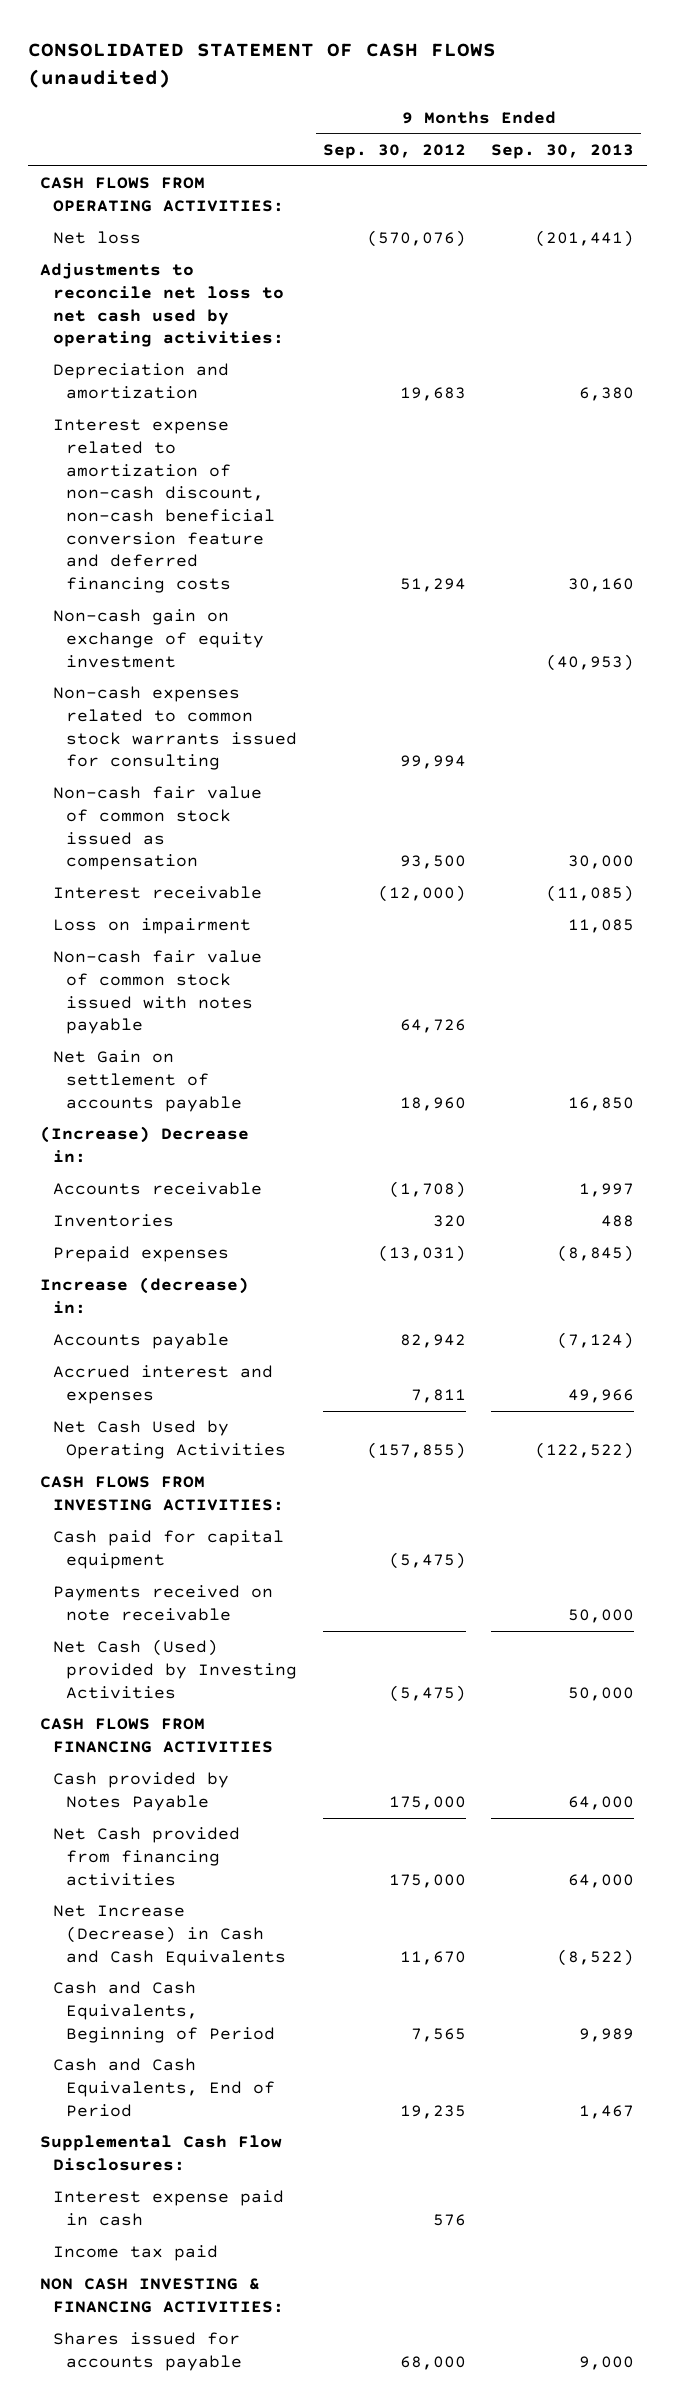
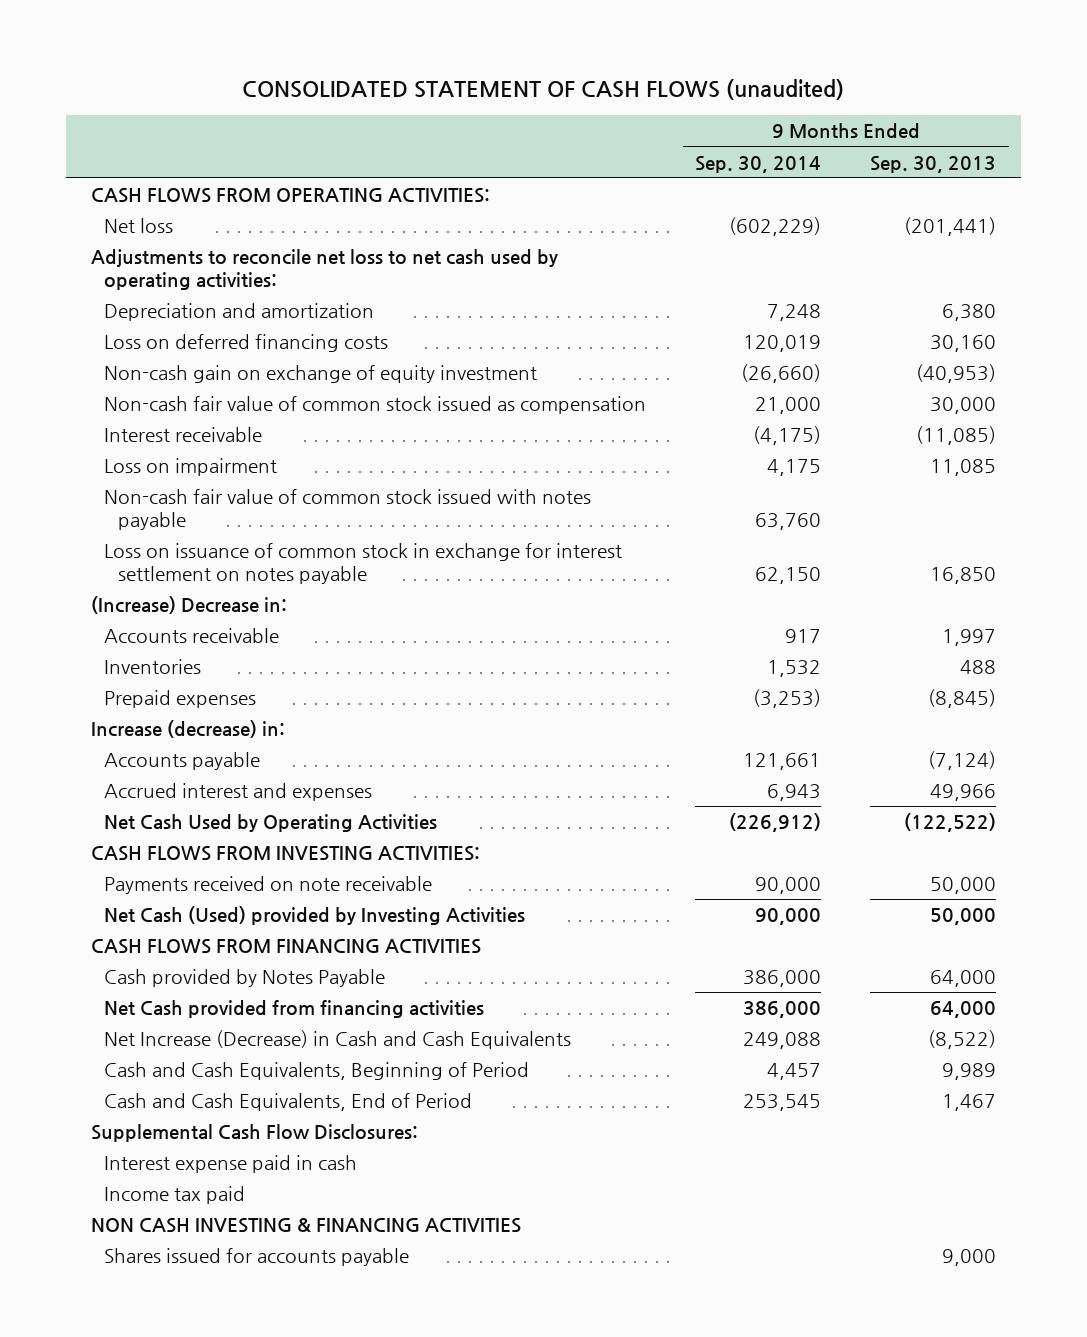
- | 9 Months Ended Sep. 30, 2012 | 9 Months Ended Sep. 30, 2013
+ | 9 Months Ended Sep. 30, 2014 | 9 Months Ended Sep. 30, 2013
- Interest expense related to amortization of non-cash discount, non-cash beneficial conversion feature and deferred financing costs | 51,294 | 30,160
+ Loss on deferred financing costs | 120,019 | 30,160
- Non-cash expenses related to common stock warrants issued for consulting | 99,994 |
- Net Gain on settlement of accounts payable | 18,960 | 16,850
+ Loss on issuance of common stock in exchange for interest settlement on notes payable | 62,150 | 16,850
- Cash paid for capital equipment | (5,475) |
- NON CASH INVESTING & FINANCING ACTIVITIES:
+ NON CASH INVESTING & FINANCING ACTIVITIES

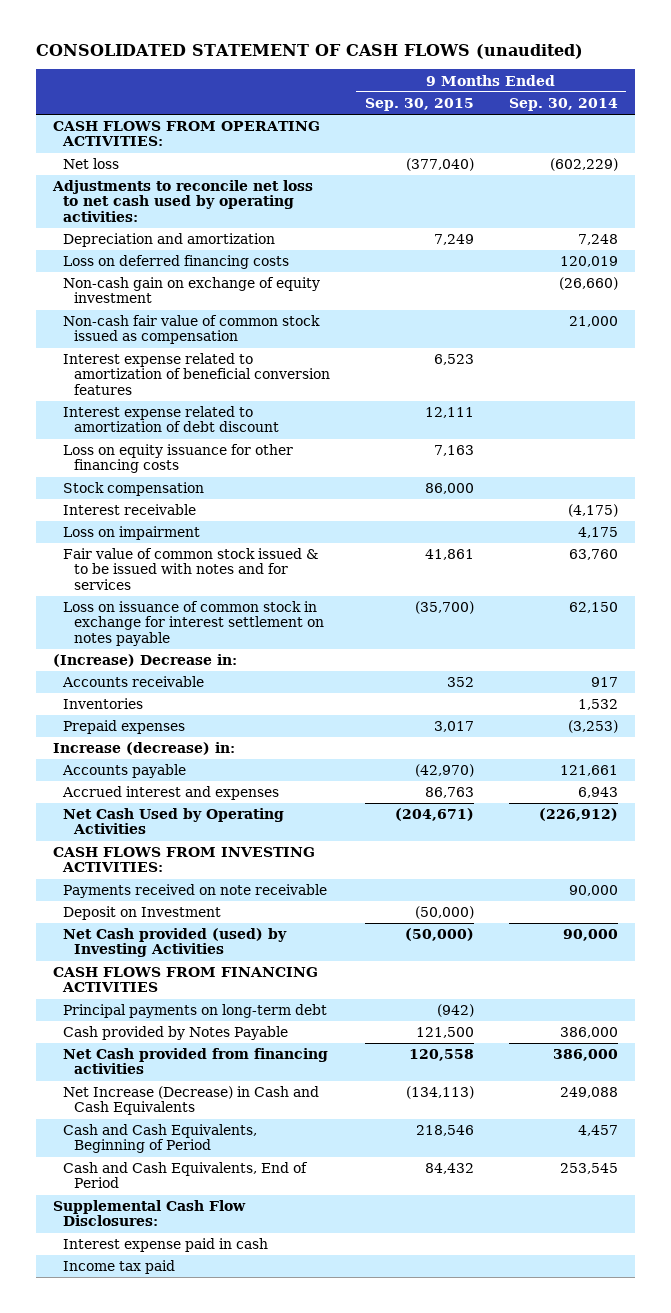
- | 9 Months Ended Sep. 30, 2014 | 9 Months Ended Sep. 30, 2013
+ | 9 Months Ended Sep. 30, 2015 | 9 Months Ended Sep. 30, 2014
+ Interest expense related to amortization of beneficial conversion features | 6,523 |
+ Interest expense related to amortization of debt discount | 12,111 |
+ Loss on equity issuance for other financing costs | 7,163 |
+ Stock compensation | 86,000 |
- Non-cash fair value of common stock issued with notes payable | 63,760 |
+ Fair value of common stock issued & to be issued with notes and for services | 41,861 | 63,760
- Net Cash (Used) provided by Investing Activities | 90,000 | 50,000
+ Deposit on Investment | (50,000) |
+ Net Cash provided (used) by Investing Activities | (50,000) | 90,000
+ Principal payments on long-term debt | (942) |
- NON CASH INVESTING & FINANCING ACTIVITIES
- Shares issued for accounts payable | | 9,000

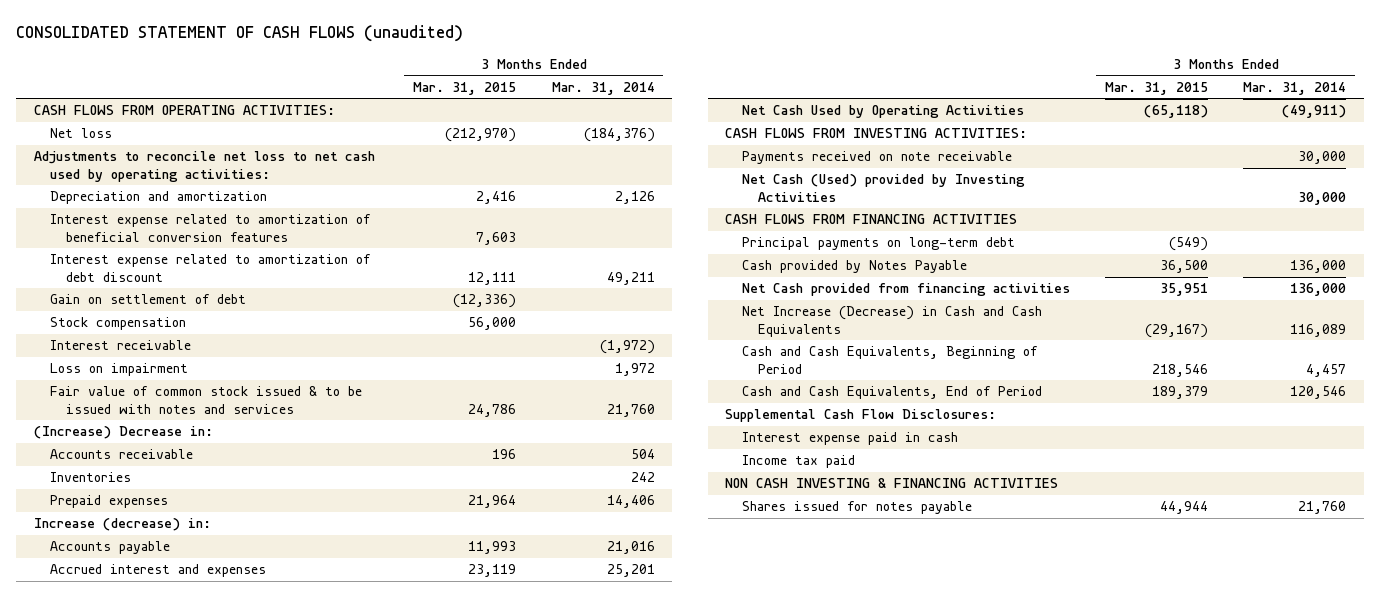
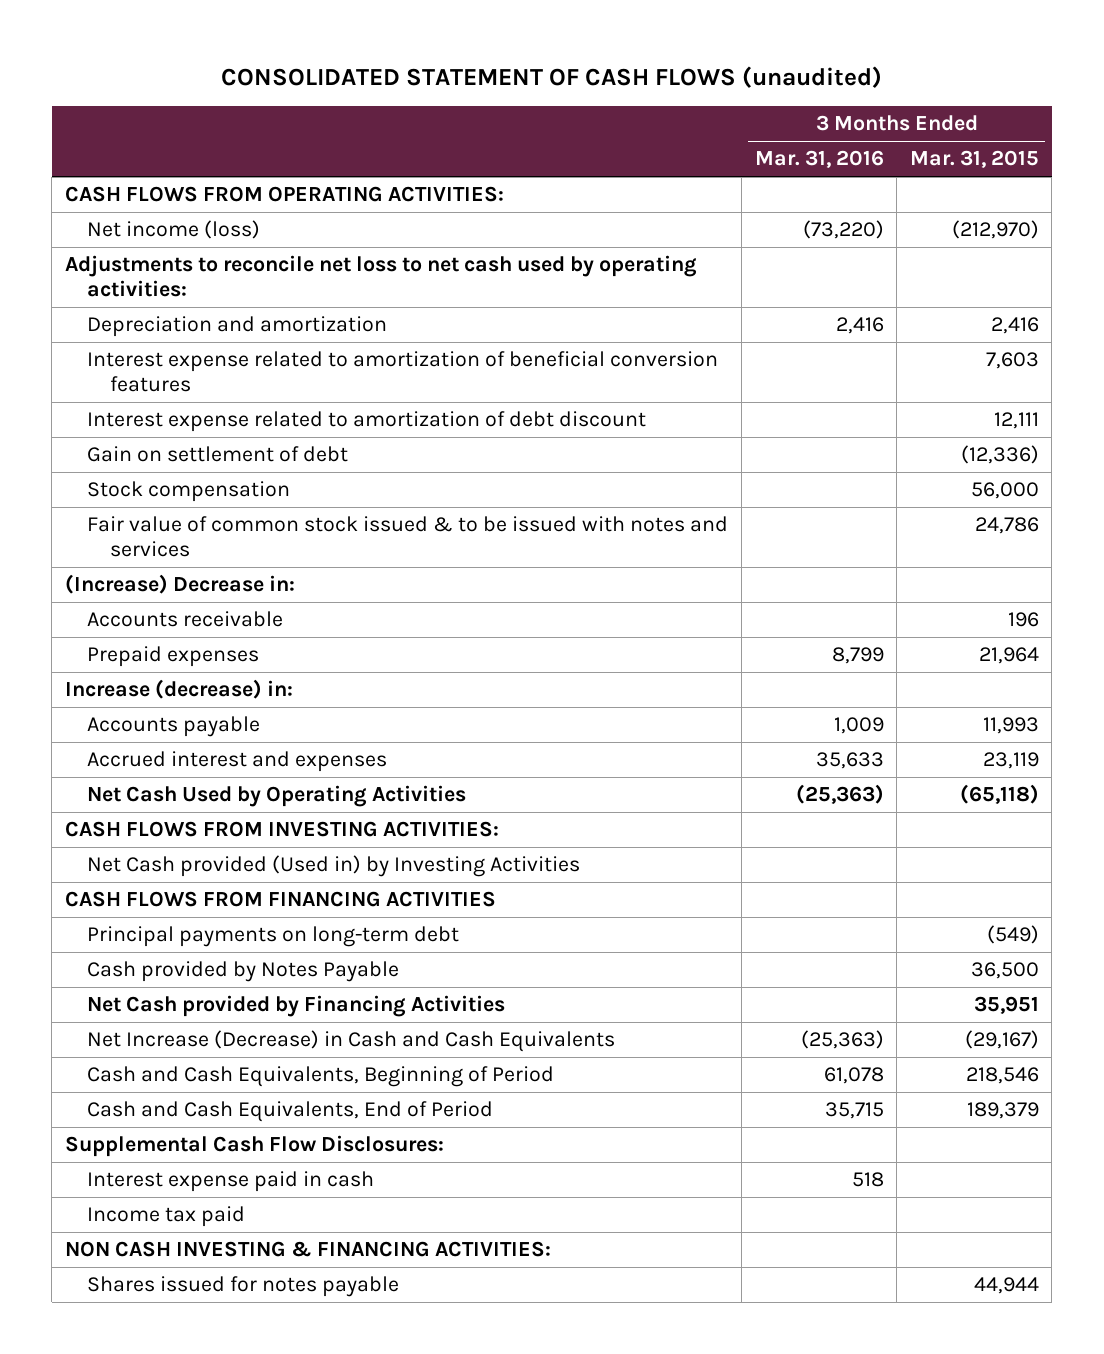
- | 3 Months Ended Mar. 31, 2015 | 3 Months Ended Mar. 31, 2014
+ | 3 Months Ended Mar. 31, 2016 | 3 Months Ended Mar. 31, 2015
- Net loss | (212,970) | (184,376)
+ Net income (loss) | (73,220) | (212,970)
- Interest receivable | | (1,972)
- Loss on impairment | | 1,972
- Inventories | | 242
- Payments received on note receivable | | 30,000
- Net Cash (Used) provided by Investing Activities | | 30,000
+ Net Cash provided (Used in) by Investing Activities
- Net Cash provided from financing activities | 35,951 | 136,000
+ Net Cash provided by Financing Activities | | 35,951
- NON CASH INVESTING & FINANCING ACTIVITIES
+ NON CASH INVESTING & FINANCING ACTIVITIES:

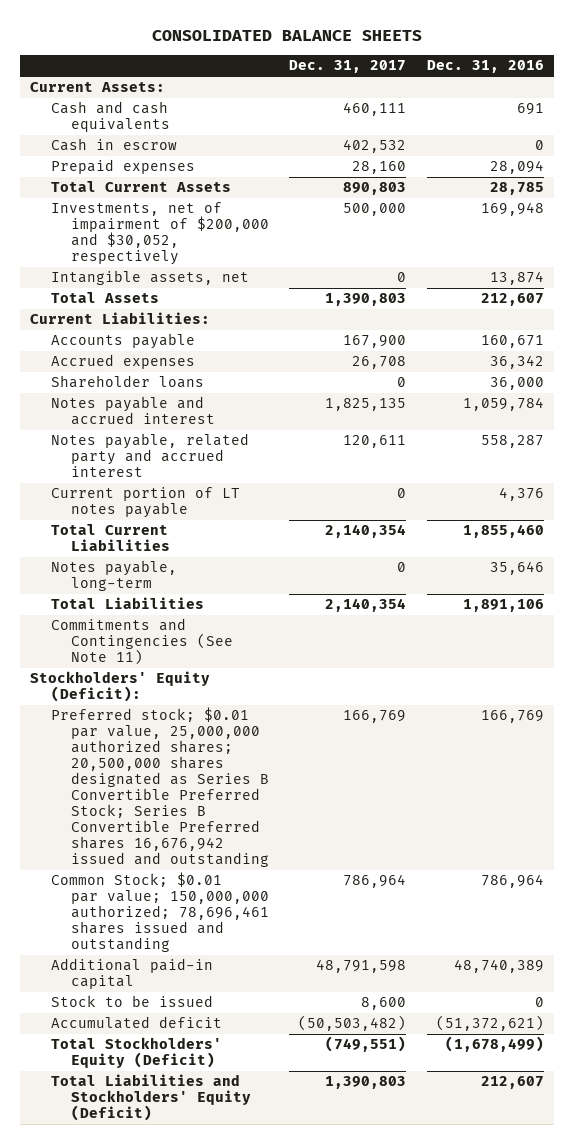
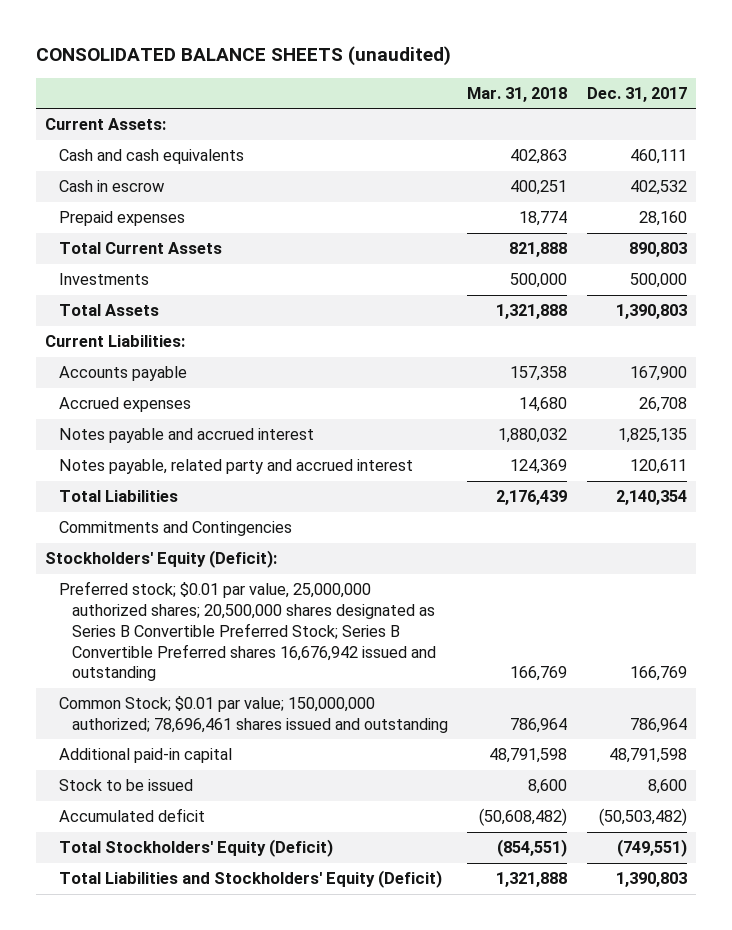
- CONSOLIDATED BALANCE SHEETS
+ CONSOLIDATED BALANCE SHEETS (unaudited)
- | Dec. 31, 2017 | Dec. 31, 2016
+ | Mar. 31, 2018 | Dec. 31, 2017
- Investments, net of impairment of $200,000 and $30,052, respectively | 500,000 | 169,948
- Intangible assets, net | 0 | 13,874
+ Investments | 500,000 | 500,000
- Shareholder loans | 0 | 36,000
- Current portion of LT notes payable | 0 | 4,376
- Total Current Liabilities | 2,140,354 | 1,855,460
- Notes payable, long-term | 0 | 35,646
- Commitments and Contingencies (See Note 11)
+ Commitments and Contingencies

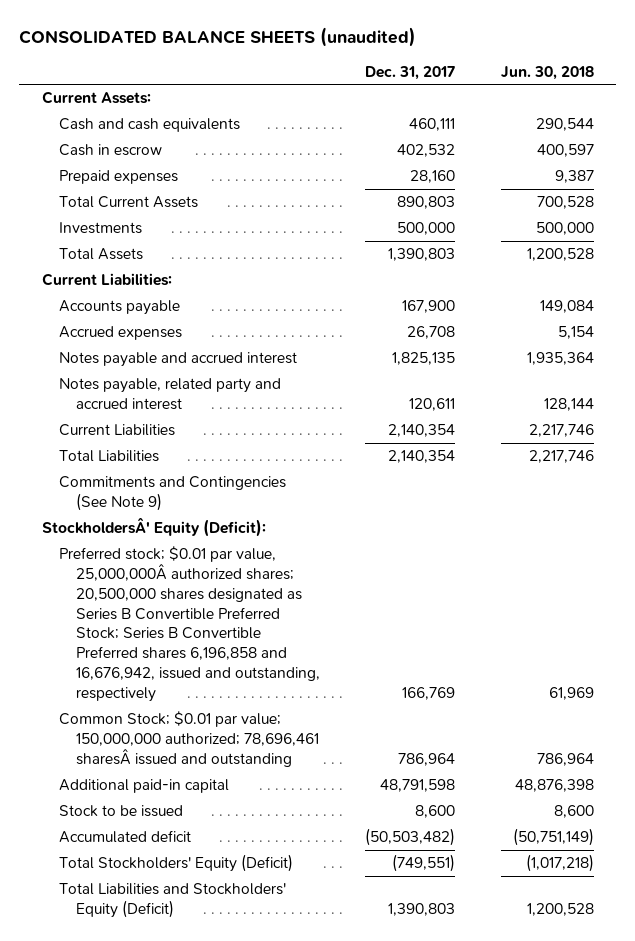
- | Mar. 31, 2018 | Dec. 31, 2017
+ | Dec. 31, 2017 | Jun. 30, 2018
+ Current Liabilities | 2,140,354 | 2,217,746
- Commitments and Contingencies
- Stockholders' Equity (Deficit):
- Preferred stock; $0.01 par value, 25,000,000 authorized shares; 20,500,000 shares designated as Series B Convertible Preferred Stock; Series B Convertible Preferred shares 16,676,942 issued and outstanding | 166,769 | 166,769
- Common Stock; $0.01 par value; 150,000,000 authorized; 78,696,461 shares issued and outstanding | 786,964 | 786,964
+ Commitments and Contingencies (See Note 9)
+ StockholdersÂ' Equity (Deficit):
+ Preferred stock; $0.01 par value, 25,000,000Â authorized shares; 20,500,000 shares designated as Series B Convertible Preferred Stock; Series B Convertible Preferred shares 6,196,858 and 16,676,942, issued and outstanding, respectively | 166,769 | 61,969
+ Common Stock; $0.01 par value; 150,000,000 authorized; 78,696,461 sharesÂ issued and outstanding | 786,964 | 786,964

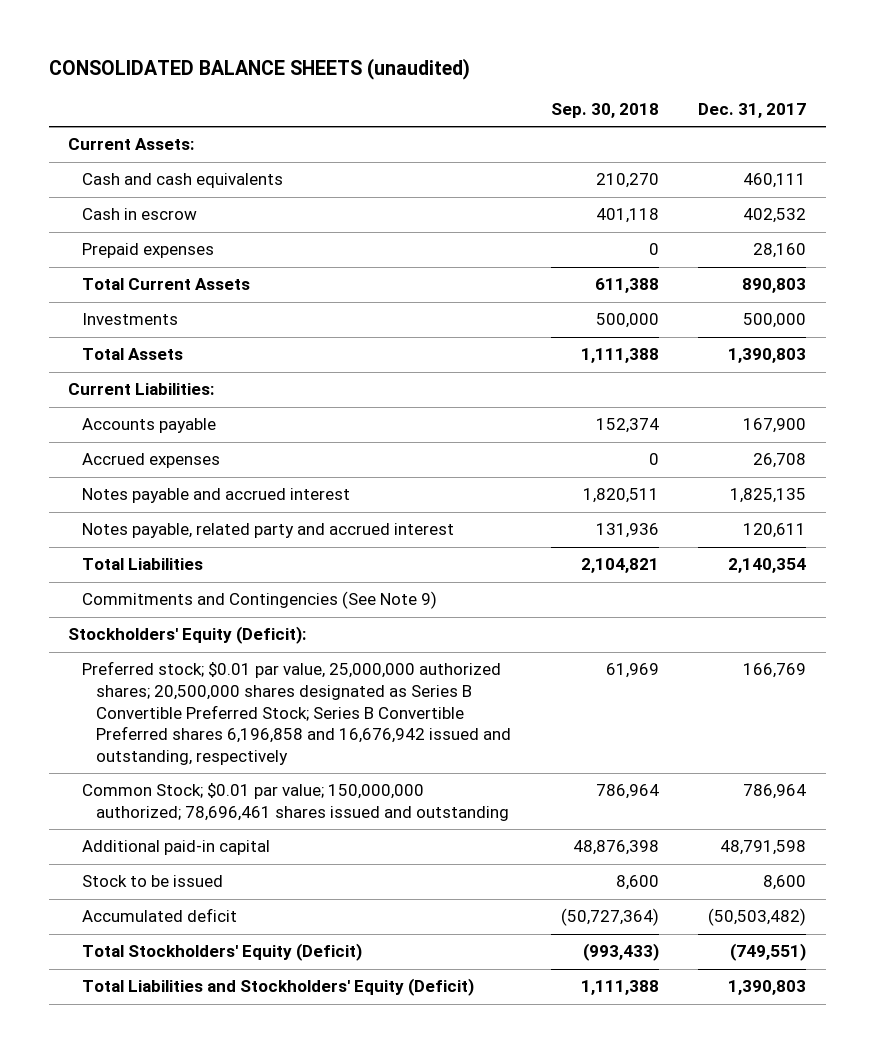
- | Dec. 31, 2017 | Jun. 30, 2018
+ | Sep. 30, 2018 | Dec. 31, 2017
- Current Liabilities | 2,140,354 | 2,217,746
- StockholdersÂ' Equity (Deficit):
- Preferred stock; $0.01 par value, 25,000,000Â authorized shares; 20,500,000 shares designated as Series B Convertible Preferred Stock; Series B Convertible Preferred shares 6,196,858 and 16,676,942, issued and outstanding, respectively | 166,769 | 61,969
- Common Stock; $0.01 par value; 150,000,000 authorized; 78,696,461 sharesÂ issued and outstanding | 786,964 | 786,964
+ Stockholders' Equity (Deficit):
+ Preferred stock; $0.01 par value, 25,000,000 authorized shares; 20,500,000 shares designated as Series B Convertible Preferred Stock; Series B Convertible Preferred shares 6,196,858 and 16,676,942 issued and outstanding, respectively | 61,969 | 166,769
+ Common Stock; $0.01 par value; 150,000,000 authorized; 78,696,461 shares issued and outstanding | 786,964 | 786,964

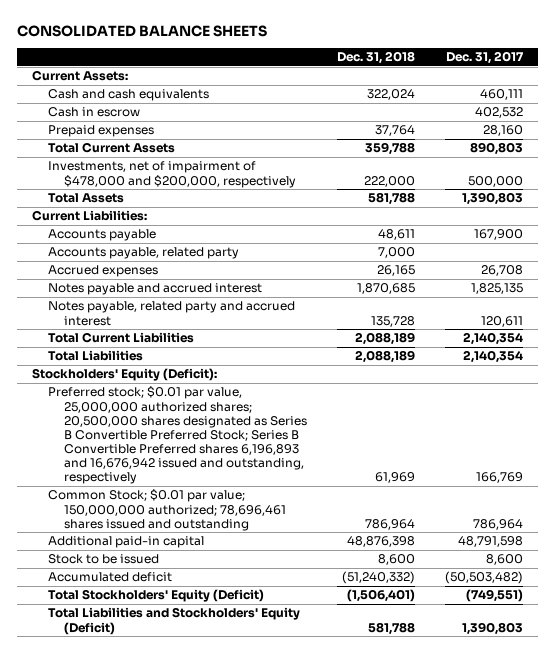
- CONSOLIDATED BALANCE SHEETS (unaudited)
+ CONSOLIDATED BALANCE SHEETS
- | Sep. 30, 2018 | Dec. 31, 2017
+ | Dec. 31, 2018 | Dec. 31, 2017
- Investments | 500,000 | 500,000
+ Investments, net of impairment of $478,000 and $200,000, respectively | 222,000 | 500,000
+ Accounts payable, related party | 7,000 |
+ Total Current Liabilities | 2,088,189 | 2,140,354
- Commitments and Contingencies (See Note 9)
- Preferred stock; $0.01 par value, 25,000,000 authorized shares; 20,500,000 shares designated as Series B Convertible Preferred Stock; Series B Convertible Preferred shares 6,196,858 and 16,676,942 issued and outstanding, respectively | 61,969 | 166,769
+ Preferred stock; $0.01 par value, 25,000,000 authorized shares; 20,500,000 shares designated as Series B Convertible Preferred Stock; Series B Convertible Preferred shares 6,196,893 and 16,676,942 issued and outstanding, respectively | 61,969 | 166,769

